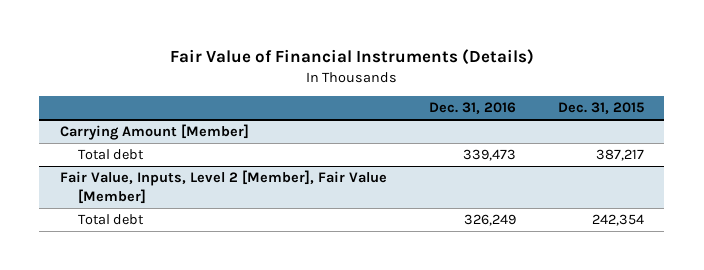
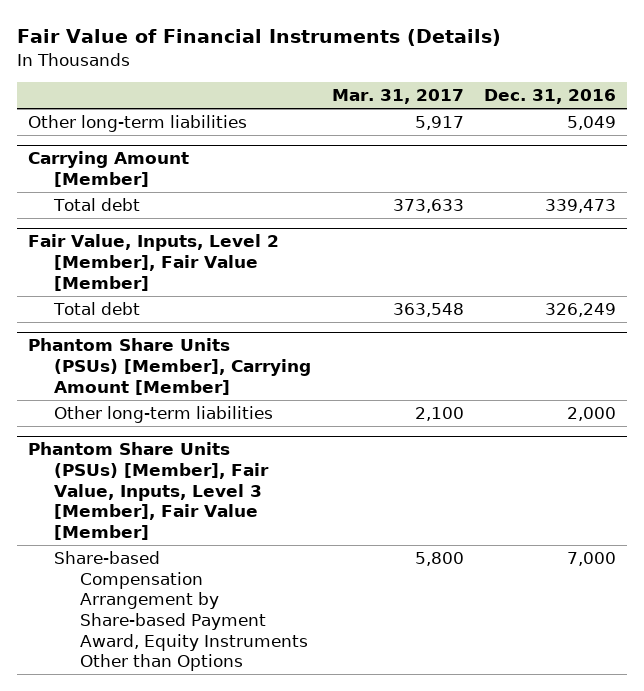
- | Dec. 31, 2016 | Dec. 31, 2015
+ | Mar. 31, 2017 | Dec. 31, 2016
+ Other long-term liabilities | 5,917 | 5,049
+ Phantom Share Units (PSUs) [Member], Carrying Amount [Member]
+ Other long-term liabilities | 2,100 | 2,000
+ Phantom Share Units (PSUs) [Member], Fair Value, Inputs, Level 3 [Member], Fair Value [Member]
+ Share-based Compensation Arrangement by Share-based Payment Award, Equity Instruments Other than Options | 5,800 | 7,000

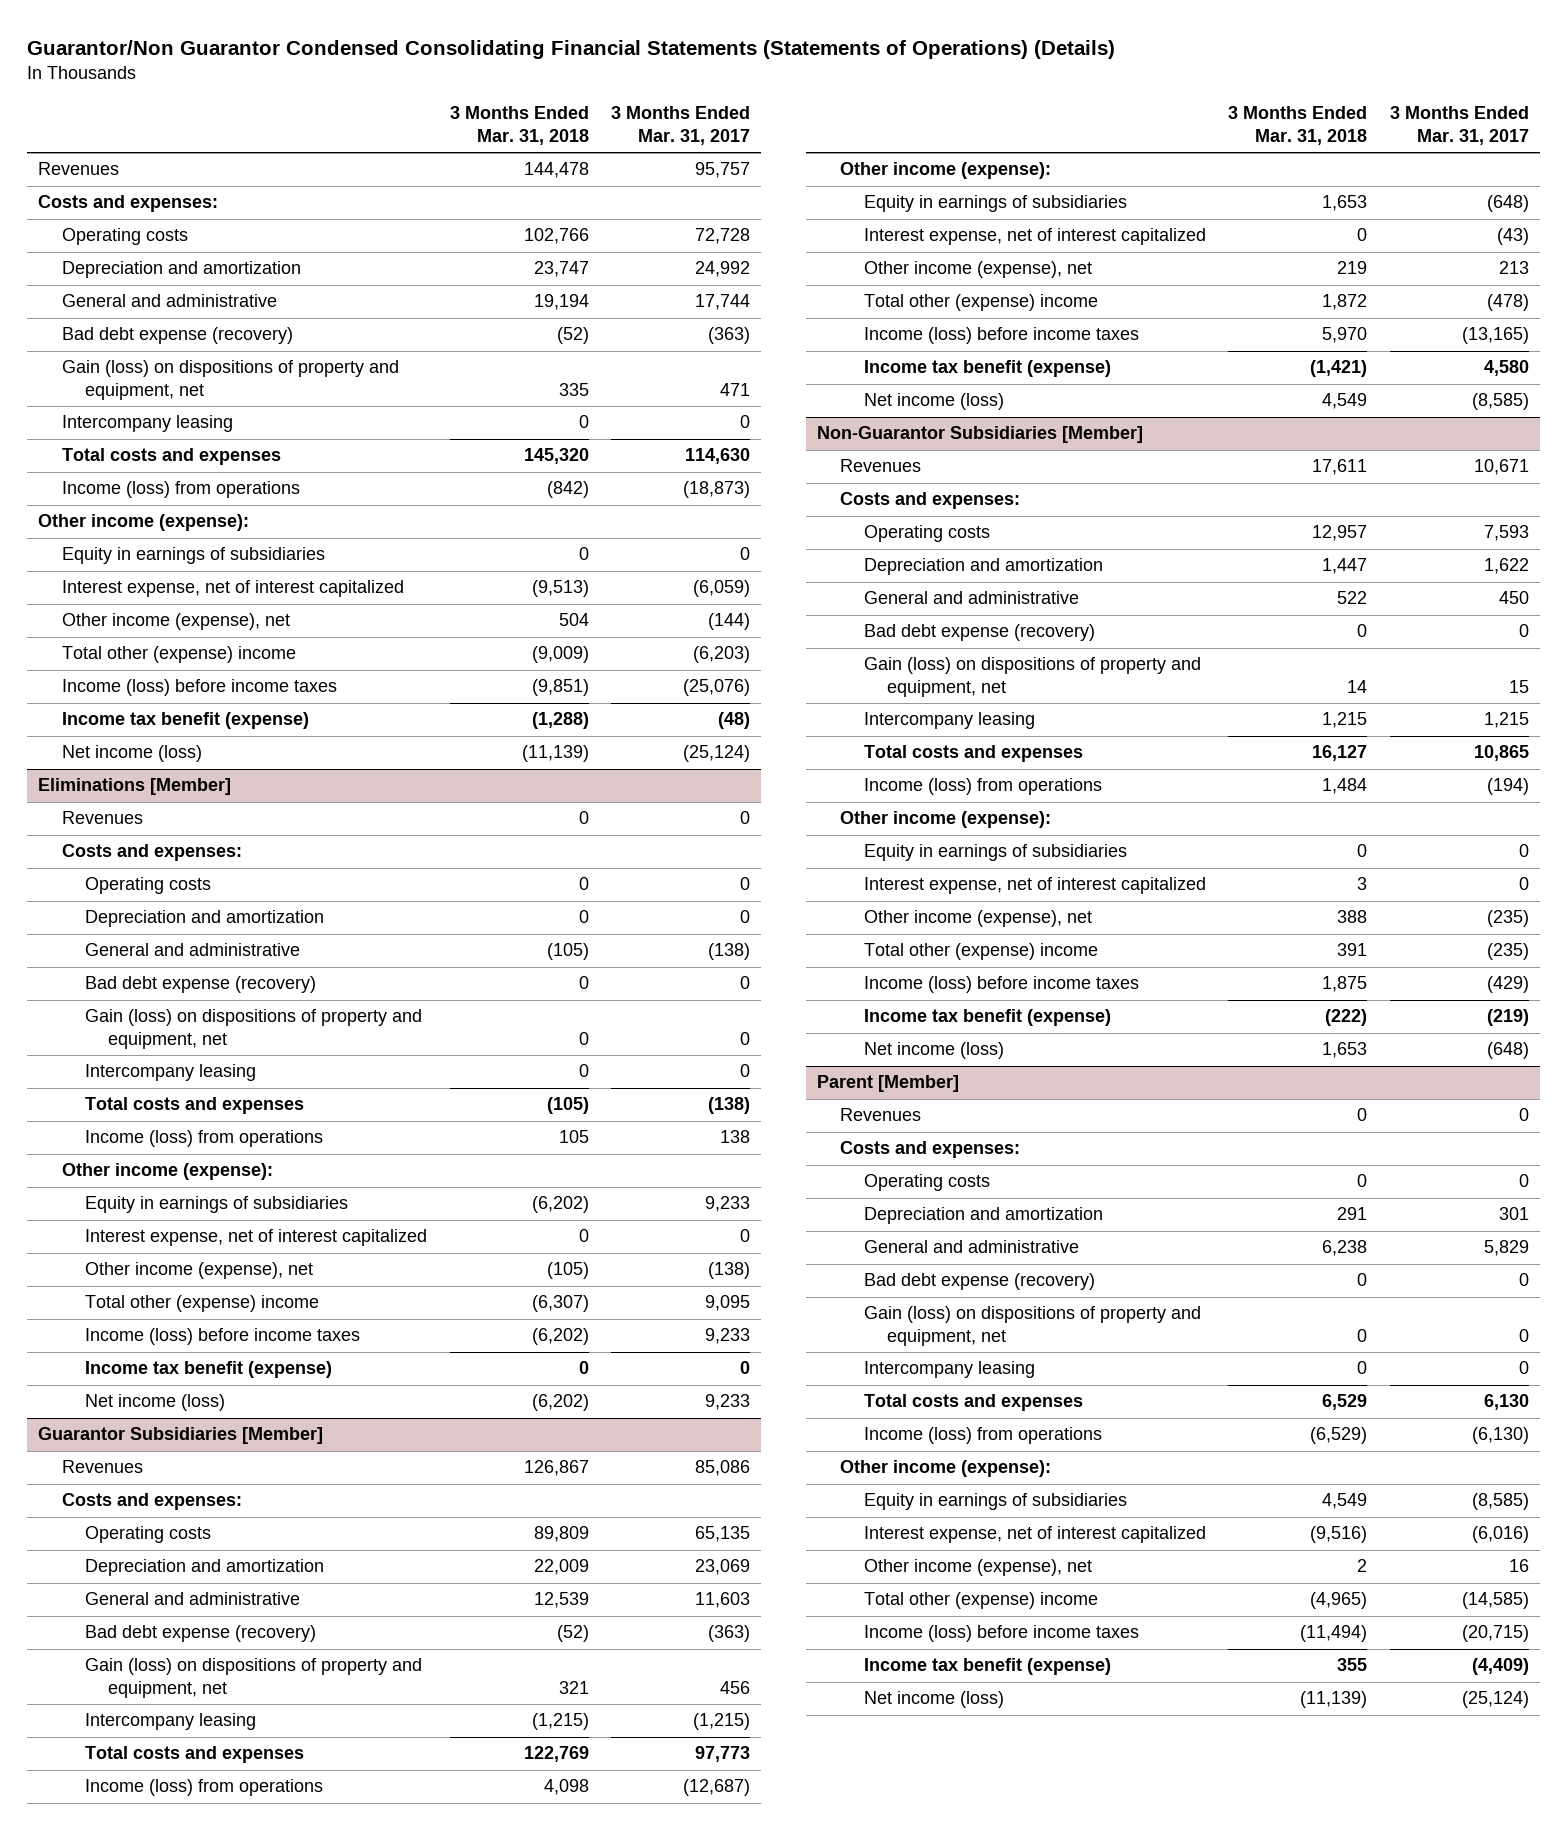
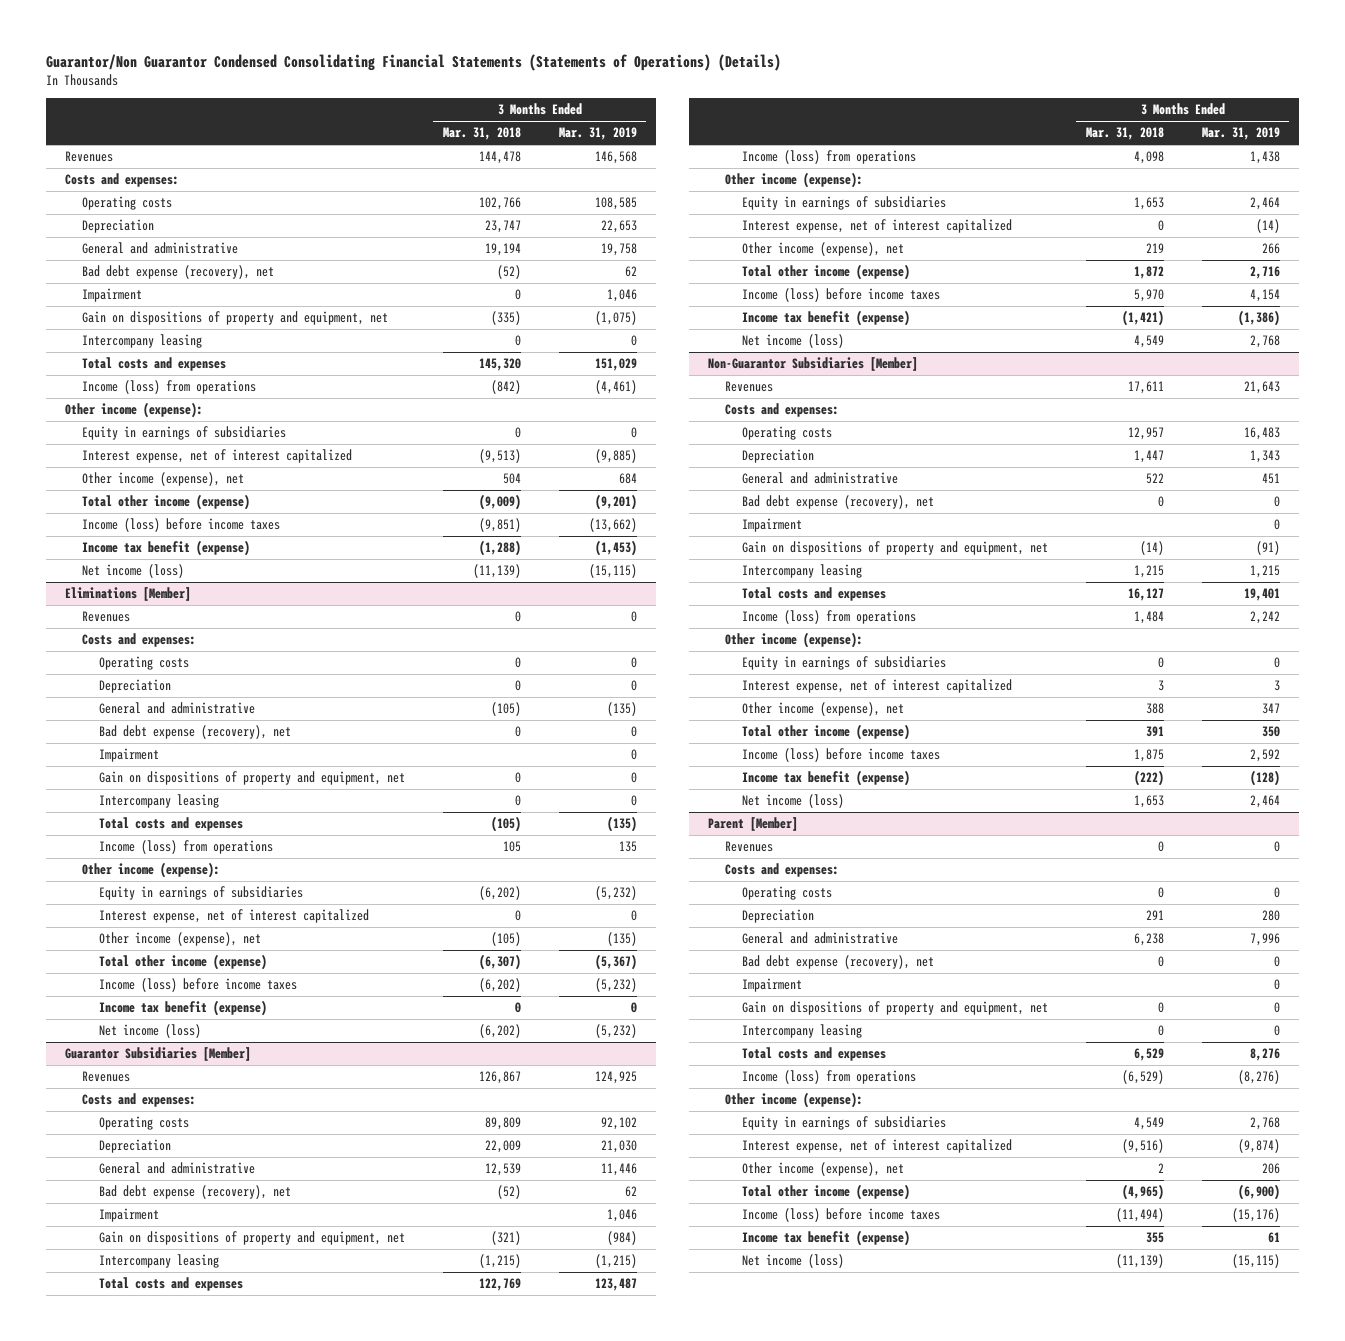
- | 3 Months Ended Mar. 31, 2018 | 3 Months Ended Mar. 31, 2017
+ | 3 Months Ended Mar. 31, 2018 | 3 Months Ended Mar. 31, 2019
- Depreciation and amortization | 23,747 | 24,992
+ Depreciation | 23,747 | 22,653
- Bad debt expense (recovery) | (52) | (363)
- Gain (loss) on dispositions of property and equipment, net | 335 | 471
+ Bad debt expense (recovery), net | (52) | 62
+ Impairment | 0 | 1,046
+ Gain on dispositions of property and equipment, net | (335) | (1,075)
- Total other (expense) income | (9,009) | (6,203)
+ Total other income (expense) | (9,009) | (9,201)
@ Eliminations [Member]
- Depreciation and amortization | 0 | 0
+ Depreciation | 0 | 0
- Bad debt expense (recovery) | 0 | 0
- Gain (loss) on dispositions of property and equipment, net | 0 | 0
+ Bad debt expense (recovery), net | 0 | 0
+ Impairment | | 0
+ Gain on dispositions of property and equipment, net | 0 | 0
- Total other (expense) income | (6,307) | 9,095
+ Total other income (expense) | (6,307) | (5,367)
@ Guarantor Subsidiaries [Member]
- Depreciation and amortization | 22,009 | 23,069
+ Depreciation | 22,009 | 21,030
- Bad debt expense (recovery) | (52) | (363)
- Gain (loss) on dispositions of property and equipment, net | 321 | 456
+ Bad debt expense (recovery), net | (52) | 62
+ Impairment | | 1,046
+ Gain on dispositions of property and equipment, net | (321) | (984)
- Total other (expense) income | 1,872 | (478)
+ Total other income (expense) | 1,872 | 2,716
@ Non-Guarantor Subsidiaries [Member]
- Depreciation and amortization | 1,447 | 1,622
+ Depreciation | 1,447 | 1,343
- Bad debt expense (recovery) | 0 | 0
- Gain (loss) on dispositions of property and equipment, net | 14 | 15
+ Bad debt expense (recovery), net | 0 | 0
+ Impairment | | 0
+ Gain on dispositions of property and equipment, net | (14) | (91)
- Total other (expense) income | 391 | (235)
+ Total other income (expense) | 391 | 350
@ Parent [Member]
- Depreciation and amortization | 291 | 301
+ Depreciation | 291 | 280
- Bad debt expense (recovery) | 0 | 0
- Gain (loss) on dispositions of property and equipment, net | 0 | 0
+ Bad debt expense (recovery), net | 0 | 0
+ Impairment | | 0
+ Gain on dispositions of property and equipment, net | 0 | 0
- Total other (expense) income | (4,965) | (14,585)
+ Total other income (expense) | (4,965) | (6,900)

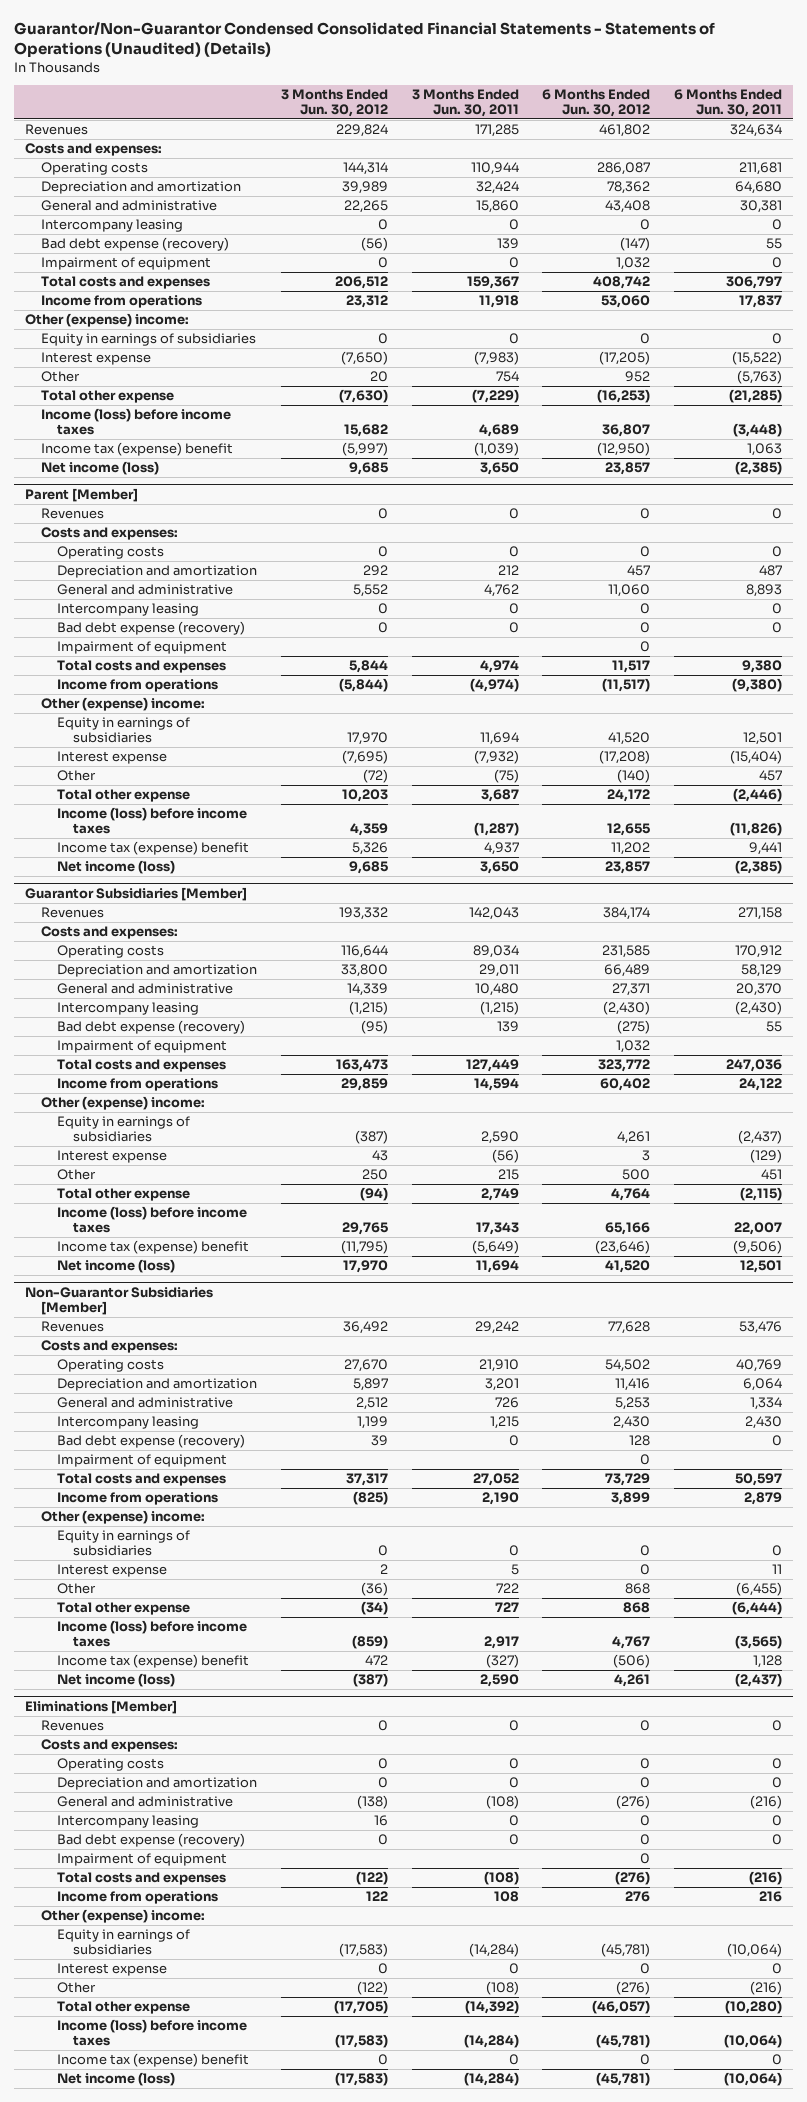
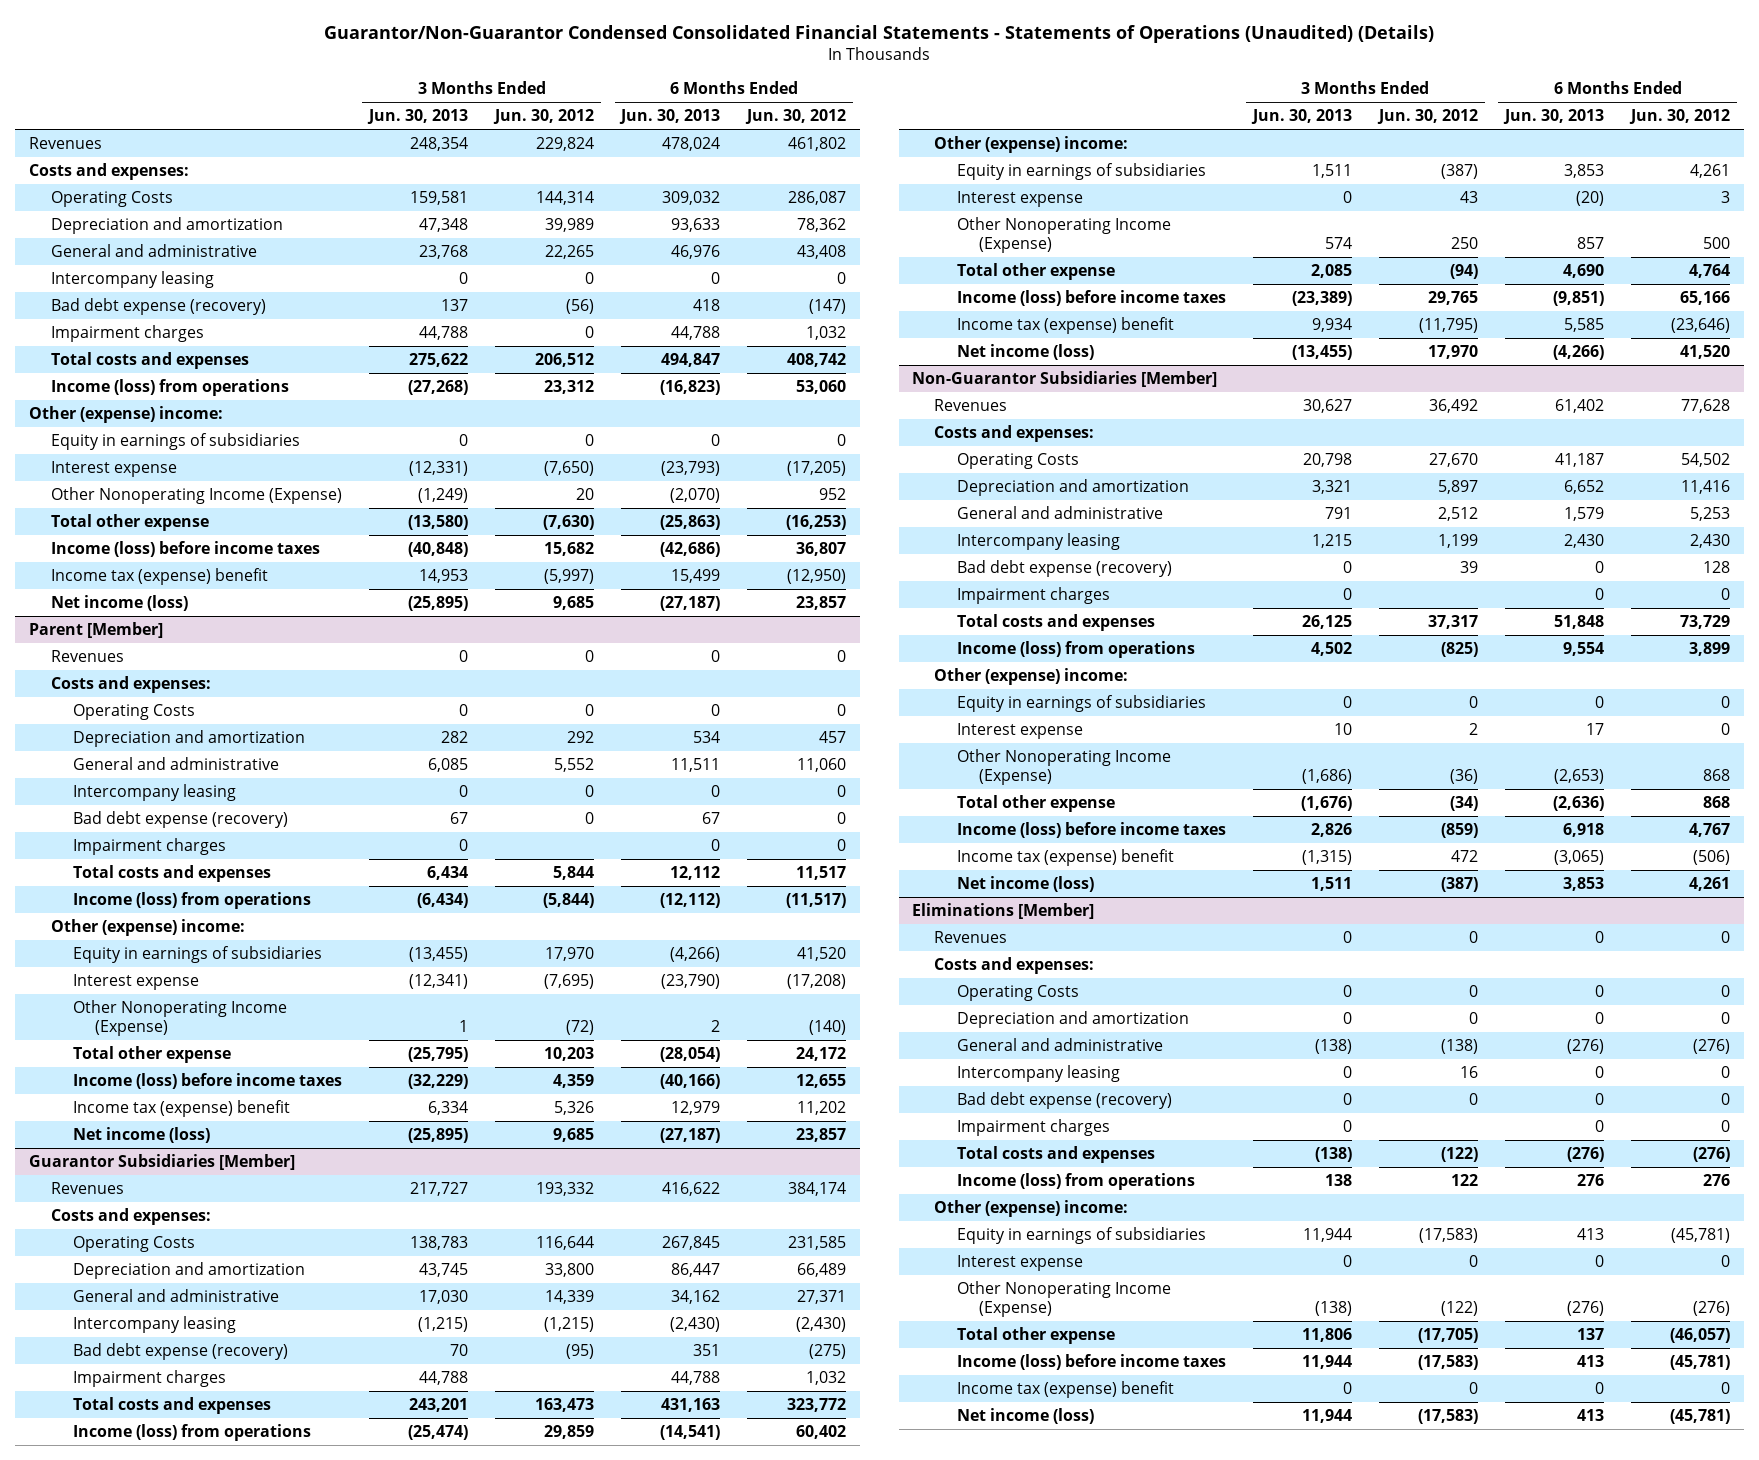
- | 3 Months Ended Jun. 30, 2012 | 3 Months Ended Jun. 30, 2011 | 6 Months Ended Jun. 30, 2012 | 6 Months Ended Jun. 30, 2011
+ | 3 Months Ended Jun. 30, 2013 | 3 Months Ended Jun. 30, 2012 | 6 Months Ended Jun. 30, 2013 | 6 Months Ended Jun. 30, 2012
- Operating costs | 144,314 | 110,944 | 286,087 | 211,681
+ Operating Costs | 159,581 | 144,314 | 309,032 | 286,087
- Impairment of equipment | 0 | 0 | 1,032 | 0
+ Impairment charges | 44,788 | 0 | 44,788 | 1,032
- Income from operations | 23,312 | 11,918 | 53,060 | 17,837
+ Income (loss) from operations | (27,268) | 23,312 | (16,823) | 53,060
- Other | 20 | 754 | 952 | (5,763)
+ Other Nonoperating Income (Expense) | (1,249) | 20 | (2,070) | 952
@ Parent [Member]
- Operating costs | 0 | 0 | 0 | 0
+ Operating Costs | 0 | 0 | 0 | 0
- Impairment of equipment | | | 0 |
+ Impairment charges | 0 | | 0 | 0
- Income from operations | (5,844) | (4,974) | (11,517) | (9,380)
+ Income (loss) from operations | (6,434) | (5,844) | (12,112) | (11,517)
- Other | (72) | (75) | (140) | 457
+ Other Nonoperating Income (Expense) | 1 | (72) | 2 | (140)
@ Guarantor Subsidiaries [Member]
- Operating costs | 116,644 | 89,034 | 231,585 | 170,912
+ Operating Costs | 138,783 | 116,644 | 267,845 | 231,585
- Impairment of equipment | | | 1,032 |
+ Impairment charges | 44,788 | | 44,788 | 1,032
- Income from operations | 29,859 | 14,594 | 60,402 | 24,122
+ Income (loss) from operations | (25,474) | 29,859 | (14,541) | 60,402
- Other | 250 | 215 | 500 | 451
+ Other Nonoperating Income (Expense) | 574 | 250 | 857 | 500
@ Non-Guarantor Subsidiaries [Member]
- Operating costs | 27,670 | 21,910 | 54,502 | 40,769
+ Operating Costs | 20,798 | 27,670 | 41,187 | 54,502
- Impairment of equipment | | | 0 |
+ Impairment charges | 0 | | 0 | 0
- Income from operations | (825) | 2,190 | 3,899 | 2,879
+ Income (loss) from operations | 4,502 | (825) | 9,554 | 3,899
- Other | (36) | 722 | 868 | (6,455)
+ Other Nonoperating Income (Expense) | (1,686) | (36) | (2,653) | 868
@ Eliminations [Member]
- Operating costs | 0 | 0 | 0 | 0
+ Operating Costs | 0 | 0 | 0 | 0
- Impairment of equipment | | | 0 |
+ Impairment charges | 0 | | 0 | 0
- Income from operations | 122 | 108 | 276 | 216
+ Income (loss) from operations | 138 | 122 | 276 | 276
- Other | (122) | (108) | (276) | (216)
+ Other Nonoperating Income (Expense) | (138) | (122) | (276) | (276)

